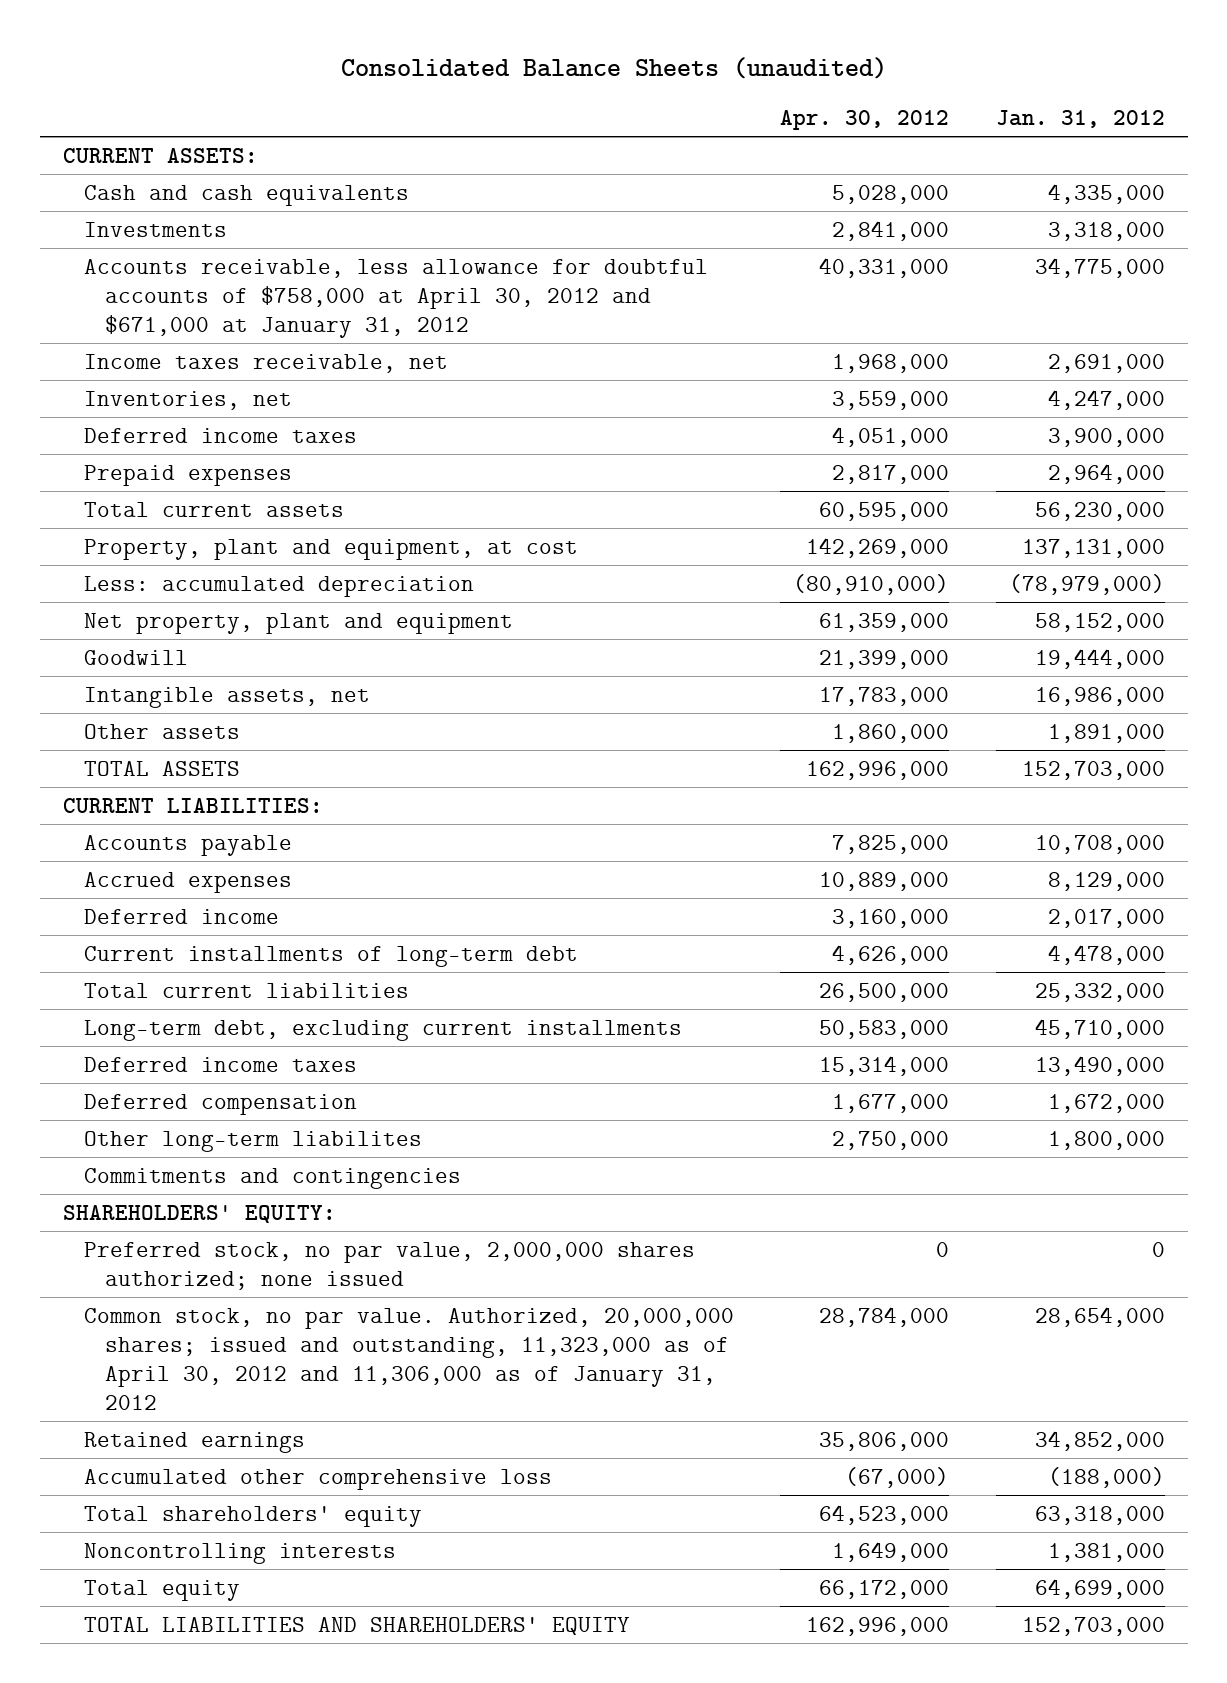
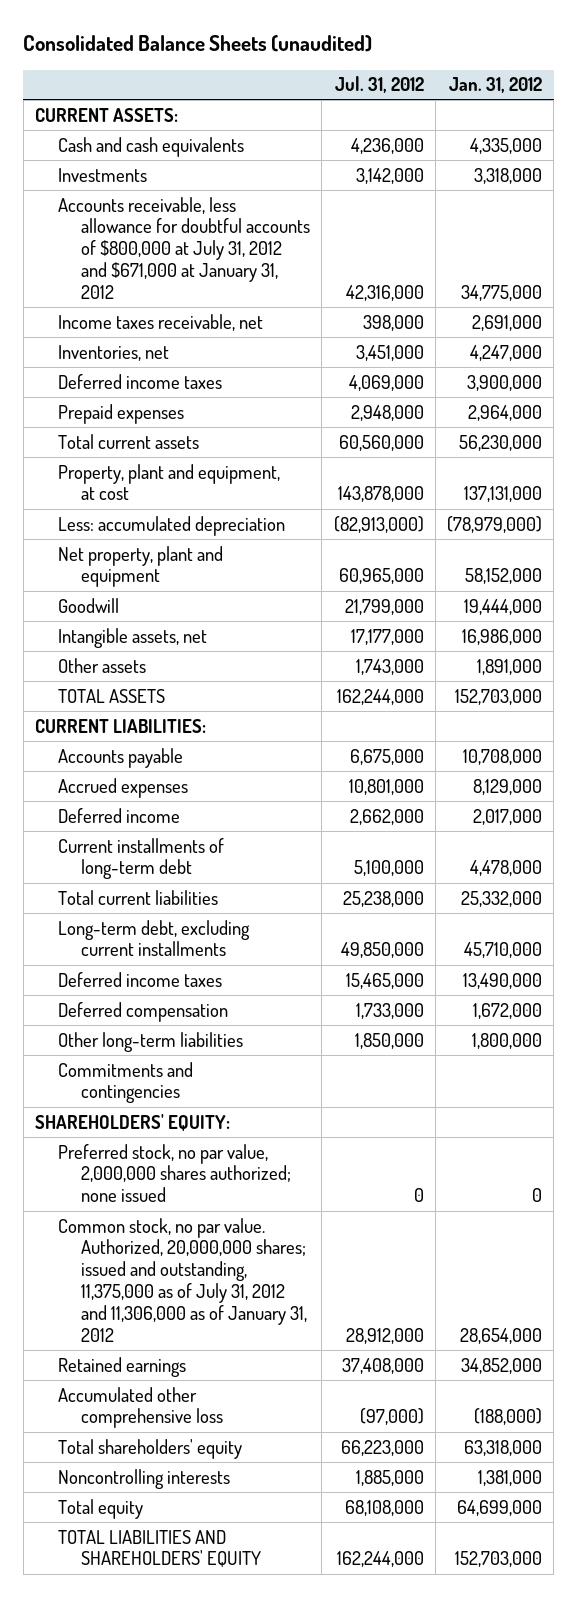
- | Apr. 30, 2012 | Jan. 31, 2012
+ | Jul. 31, 2012 | Jan. 31, 2012
- Accounts receivable, less allowance for doubtful accounts of $758,000 at April 30, 2012 and $671,000 at January 31, 2012 | 40,331,000 | 34,775,000
+ Accounts receivable, less allowance for doubtful accounts of $800,000 at July 31, 2012 and $671,000 at January 31, 2012 | 42,316,000 | 34,775,000
- Other long-term liabilites | 2,750,000 | 1,800,000
+ Other long-term liabilities | 1,850,000 | 1,800,000
- Common stock, no par value. Authorized, 20,000,000 shares; issued and outstanding, 11,323,000 as of April 30, 2012 and 11,306,000 as of January 31, 2012 | 28,784,000 | 28,654,000
+ Common stock, no par value. Authorized, 20,000,000 shares; issued and outstanding, 11,375,000 as of July 31, 2012 and 11,306,000 as of January 31, 2012 | 28,912,000 | 28,654,000

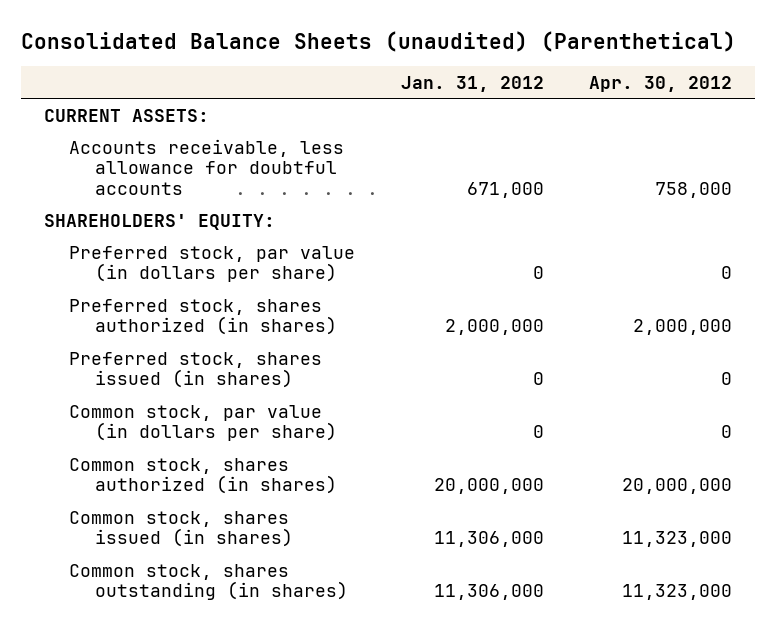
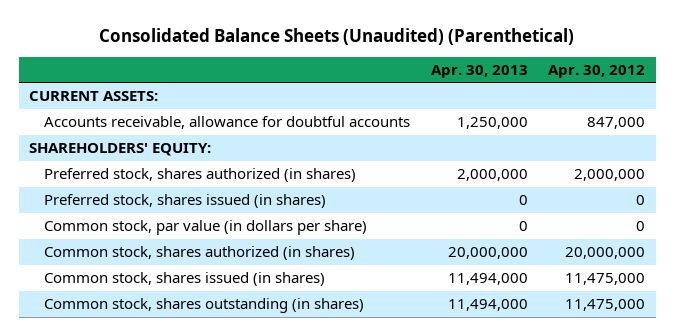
- Consolidated Balance Sheets (unaudited) (Parenthetical)
+ Consolidated Balance Sheets (Unaudited) (Parenthetical)
- | Jan. 31, 2012 | Apr. 30, 2012
+ | Apr. 30, 2013 | Apr. 30, 2012
- Accounts receivable, less allowance for doubtful accounts | 671,000 | 758,000
+ Accounts receivable, allowance for doubtful accounts | 1,250,000 | 847,000
- Preferred stock, par value (in dollars per share) | 0 | 0
- Common stock, shares issued (in shares) | 11,306,000 | 11,323,000
- Common stock, shares outstanding (in shares) | 11,306,000 | 11,323,000
+ Common stock, shares issued (in shares) | 11,494,000 | 11,475,000
+ Common stock, shares outstanding (in shares) | 11,494,000 | 11,475,000

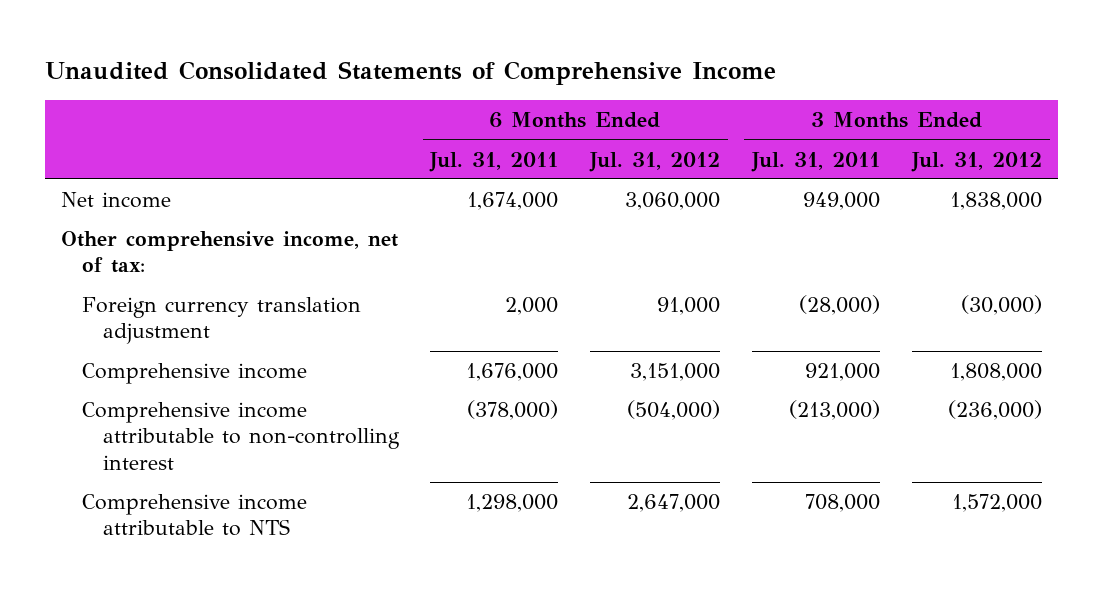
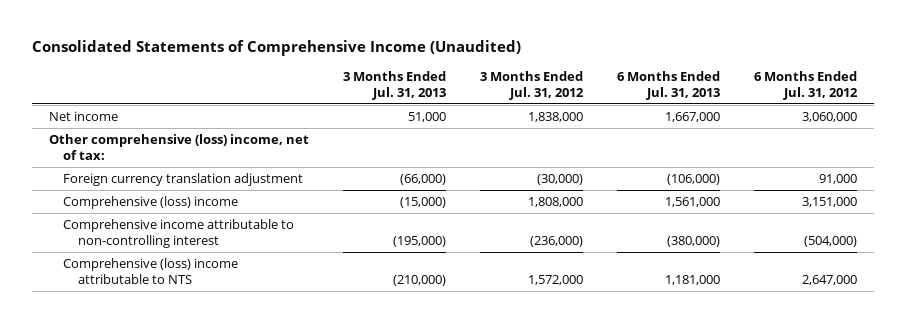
- Unaudited Consolidated Statements of Comprehensive Income
+ Consolidated Statements of Comprehensive Income (Unaudited)
- | 6 Months Ended Jul. 31, 2011 | 6 Months Ended Jul. 31, 2012 | 3 Months Ended Jul. 31, 2011 | 3 Months Ended Jul. 31, 2012
+ | 3 Months Ended Jul. 31, 2013 | 3 Months Ended Jul. 31, 2012 | 6 Months Ended Jul. 31, 2013 | 6 Months Ended Jul. 31, 2012
- Other comprehensive income, net of tax:
+ Other comprehensive (loss) income, net of tax:
- Comprehensive income | 1,676,000 | 3,151,000 | 921,000 | 1,808,000
+ Comprehensive (loss) income | (15,000) | 1,808,000 | 1,561,000 | 3,151,000
- Comprehensive income attributable to NTS | 1,298,000 | 2,647,000 | 708,000 | 1,572,000
+ Comprehensive (loss) income attributable to NTS | (210,000) | 1,572,000 | 1,181,000 | 2,647,000

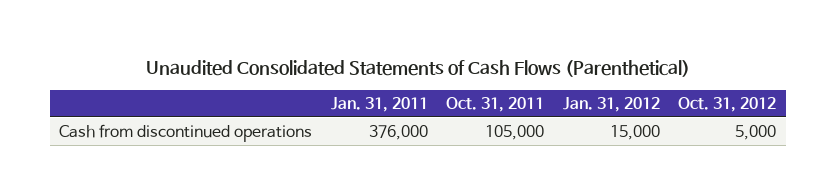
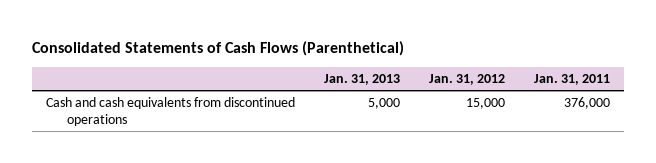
- Unaudited Consolidated Statements of Cash Flows (Parenthetical)
+ Consolidated Statements of Cash Flows (Parenthetical)
- | Jan. 31, 2011 | Oct. 31, 2011 | Jan. 31, 2012 | Oct. 31, 2012
+ | Jan. 31, 2013 | Jan. 31, 2012 | Jan. 31, 2011
- Cash from discontinued operations | 376,000 | 105,000 | 15,000 | 5,000
+ Cash and cash equivalents from discontinued operations | 5,000 | 15,000 | 376,000

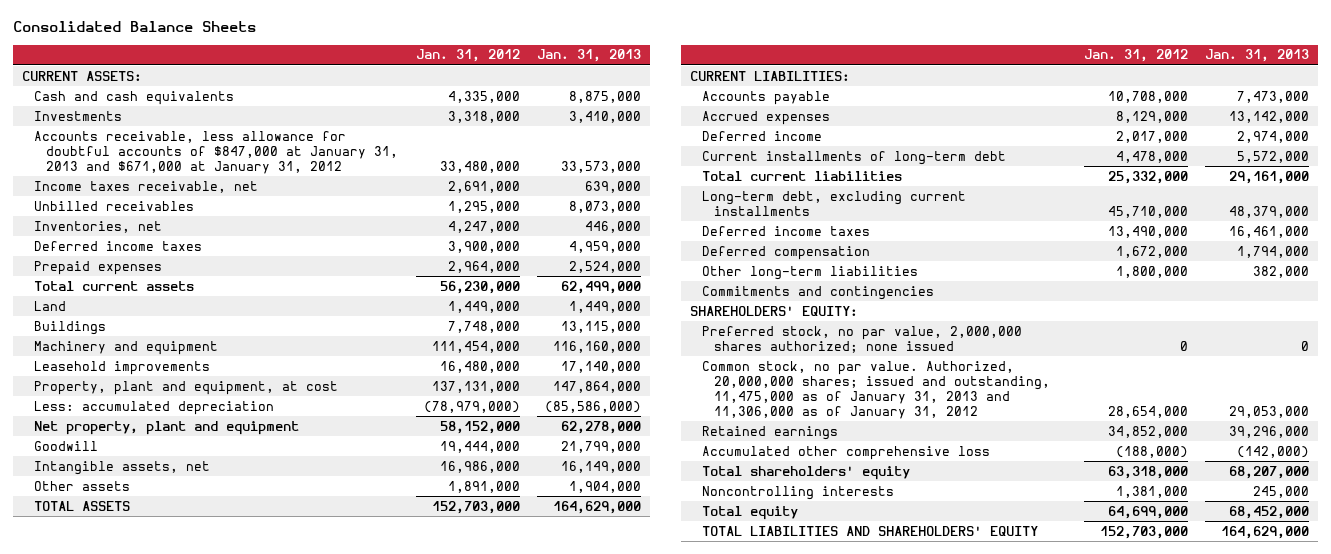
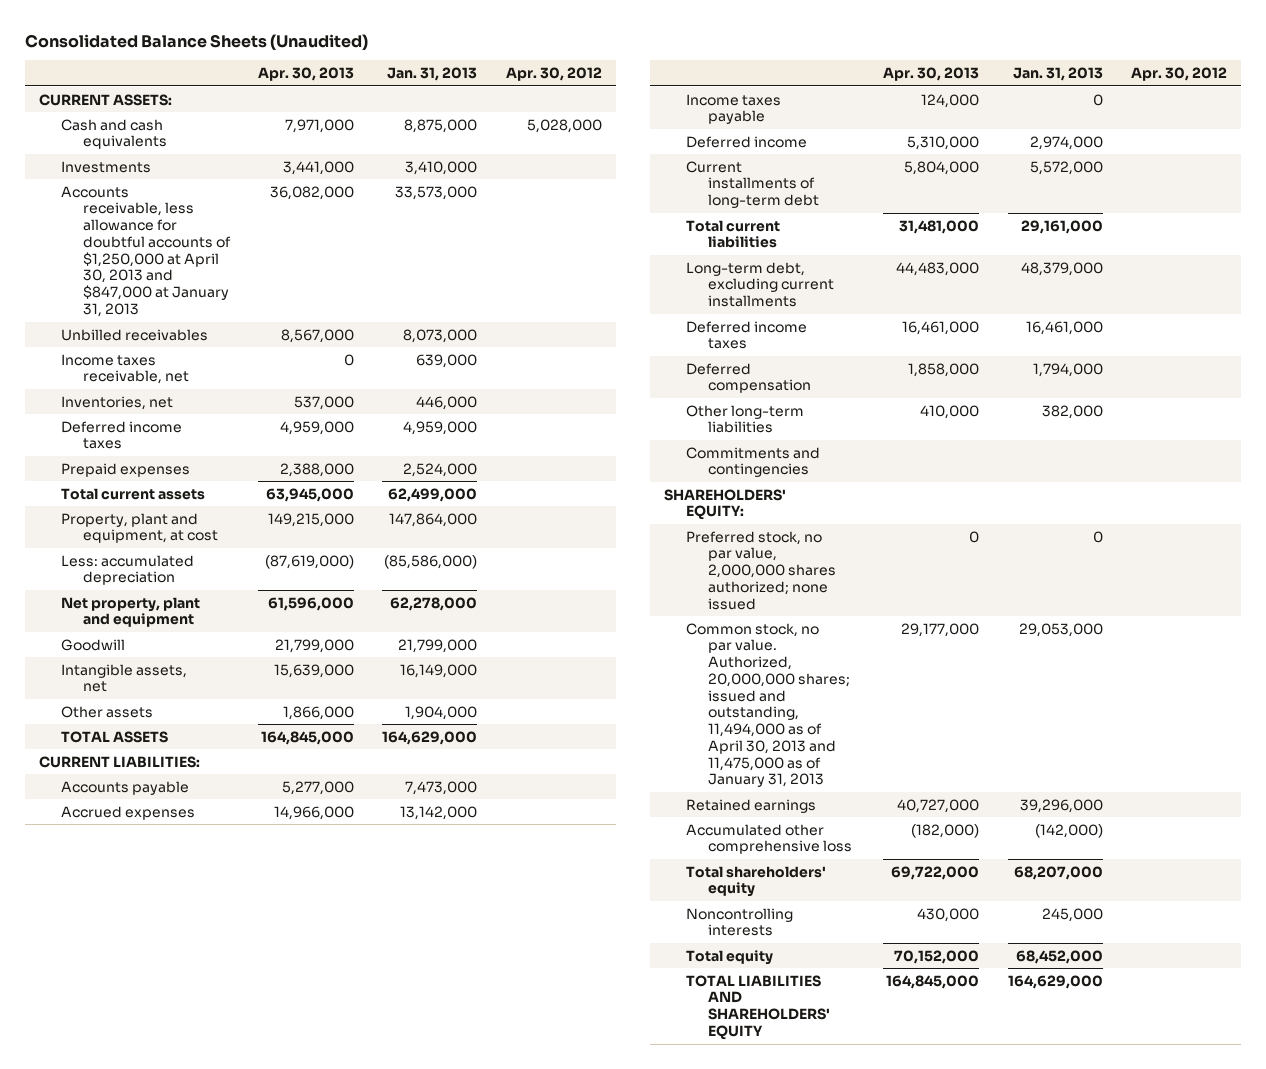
- Consolidated Balance Sheets
+ Consolidated Balance Sheets (Unaudited)
- | Jan. 31, 2012 | Jan. 31, 2013
+ | Apr. 30, 2013 | Jan. 31, 2013 | Apr. 30, 2012
- Accounts receivable, less allowance for doubtful accounts of $847,000 at January 31, 2013 and $671,000 at January 31, 2012 | 33,480,000 | 33,573,000
+ Accounts receivable, less allowance for doubtful accounts of $1,250,000 at April 30, 2013 and $847,000 at January 31, 2013 | 36,082,000 | 33,573,000 |
moved down: Income taxes receivable, net | 0 | 639,000 |
- Land | 1,449,000 | 1,449,000
- Buildings | 7,748,000 | 13,115,000
- Machinery and equipment | 111,454,000 | 116,160,000
- Leasehold improvements | 16,480,000 | 17,140,000
+ Income taxes payable | 124,000 | 0 |
- Common stock, no par value. Authorized, 20,000,000 shares; issued and outstanding, 11,475,000 as of January 31, 2013 and 11,306,000 as of January 31, 2012 | 28,654,000 | 29,053,000
+ Common stock, no par value. Authorized, 20,000,000 shares; issued and outstanding, 11,494,000 as of April 30, 2013 and 11,475,000 as of January 31, 2013 | 29,177,000 | 29,053,000 |

